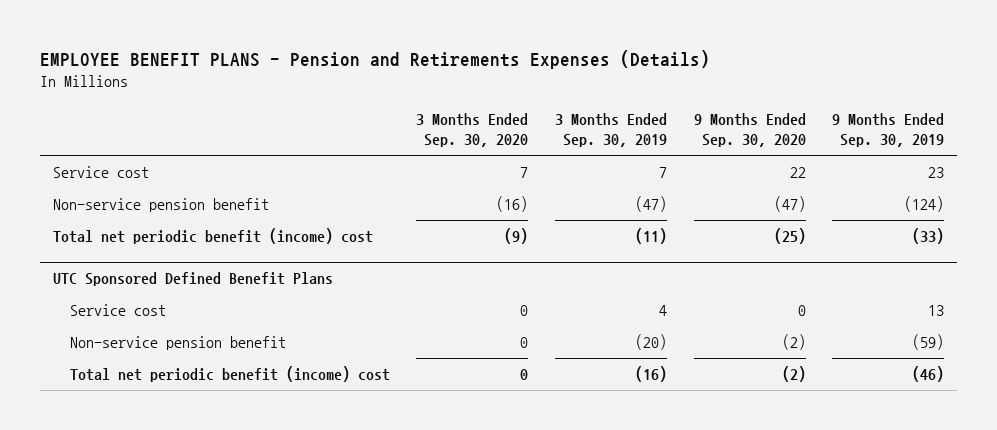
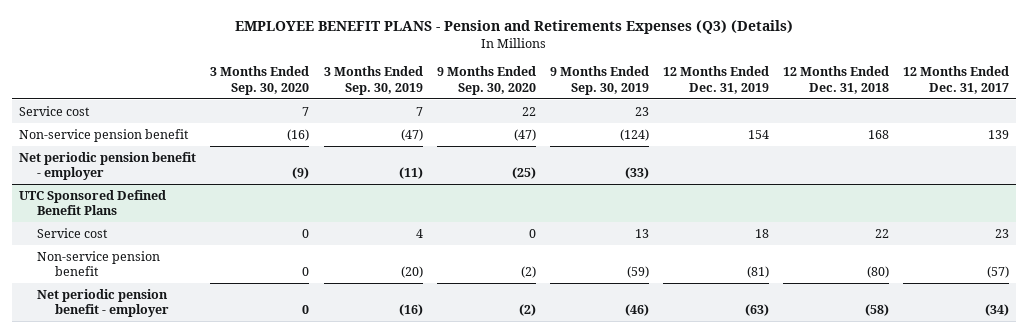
- EMPLOYEE BENEFIT PLANS - Pension and Retirements Expenses (Details)
+ EMPLOYEE BENEFIT PLANS - Pension and Retirements Expenses (Q3) (Details)
- | 3 Months Ended Sep. 30, 2020 | 3 Months Ended Sep. 30, 2019 | 9 Months Ended Sep. 30, 2020 | 9 Months Ended Sep. 30, 2019
+ | 3 Months Ended Sep. 30, 2020 | 3 Months Ended Sep. 30, 2019 | 9 Months Ended Sep. 30, 2020 | 9 Months Ended Sep. 30, 2019 | 12 Months Ended Dec. 31, 2019 | 12 Months Ended Dec. 31, 2018 | 12 Months Ended Dec. 31, 2017
- Total net periodic benefit (income) cost | (9) | (11) | (25) | (33)
+ Net periodic pension benefit - employer | (9) | (11) | (25) | (33) | | |
@ UTC Sponsored Defined Benefit Plans
- Total net periodic benefit (income) cost | 0 | (16) | (2) | (46)
+ Net periodic pension benefit - employer | 0 | (16) | (2) | (46) | (63) | (58) | (34)

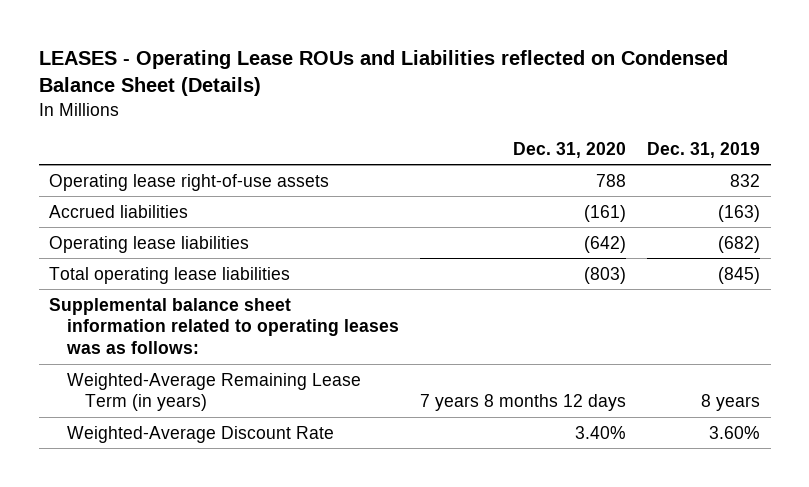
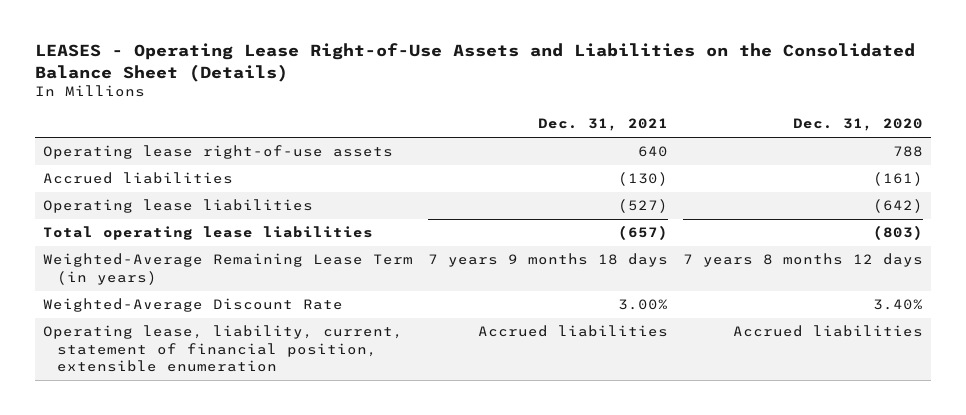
- LEASES - Operating Lease ROUs and Liabilities reflected on Condensed Balance Sheet (Details)
+ LEASES - Operating Lease Right-of-Use Assets and Liabilities on the Consolidated Balance Sheet (Details)
- | Dec. 31, 2020 | Dec. 31, 2019
+ | Dec. 31, 2021 | Dec. 31, 2020
- Supplemental balance sheet information related to operating leases was as follows:
+ Operating lease, liability, current, statement of financial position, extensible enumeration | Accrued liabilities | Accrued liabilities

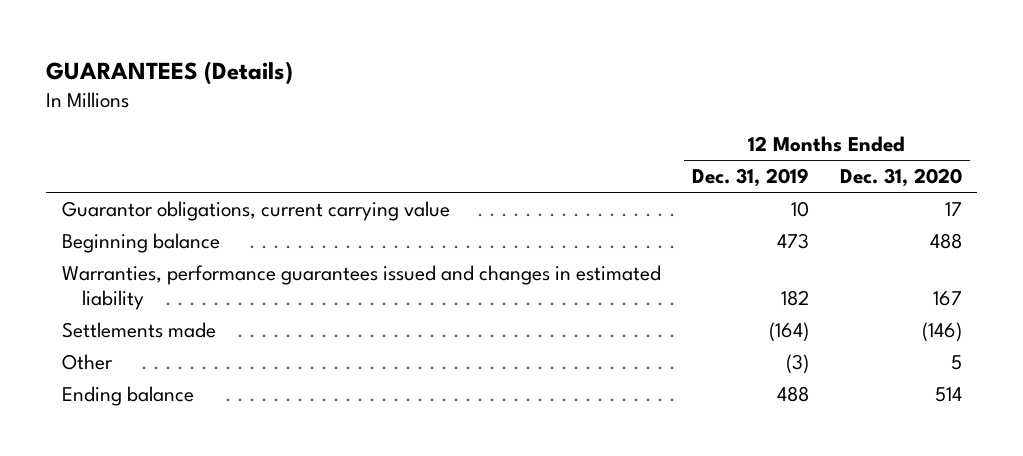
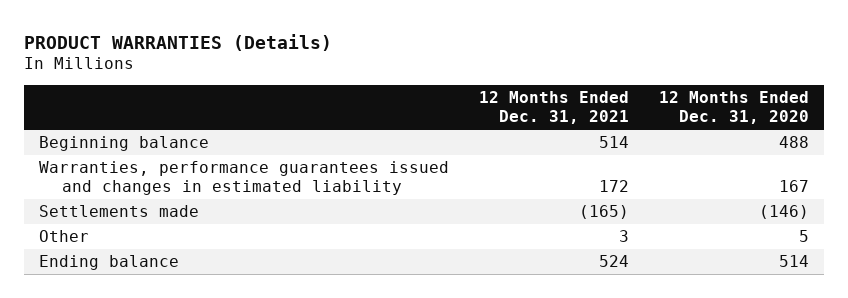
- GUARANTEES (Details)
+ PRODUCT WARRANTIES (Details)
- | 12 Months Ended Dec. 31, 2019 | 12 Months Ended Dec. 31, 2020
+ | 12 Months Ended Dec. 31, 2021 | 12 Months Ended Dec. 31, 2020
- Guarantor obligations, current carrying value | 10 | 17

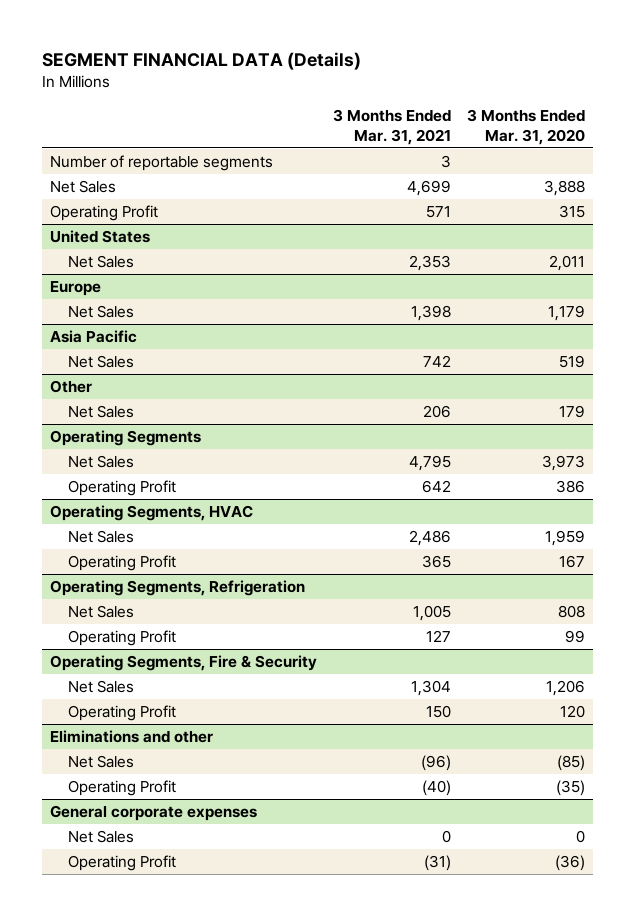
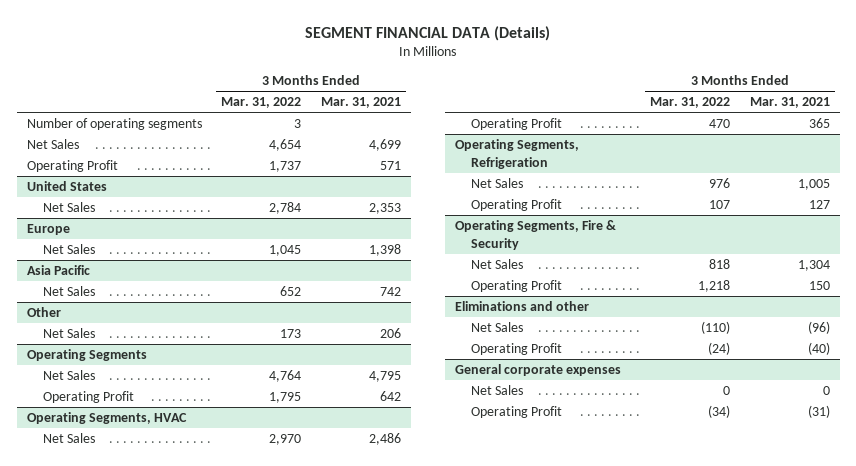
- | 3 Months Ended Mar. 31, 2021 | 3 Months Ended Mar. 31, 2020
+ | 3 Months Ended Mar. 31, 2022 | 3 Months Ended Mar. 31, 2021
- Number of reportable segments | 3 |
+ Number of operating segments | 3 |

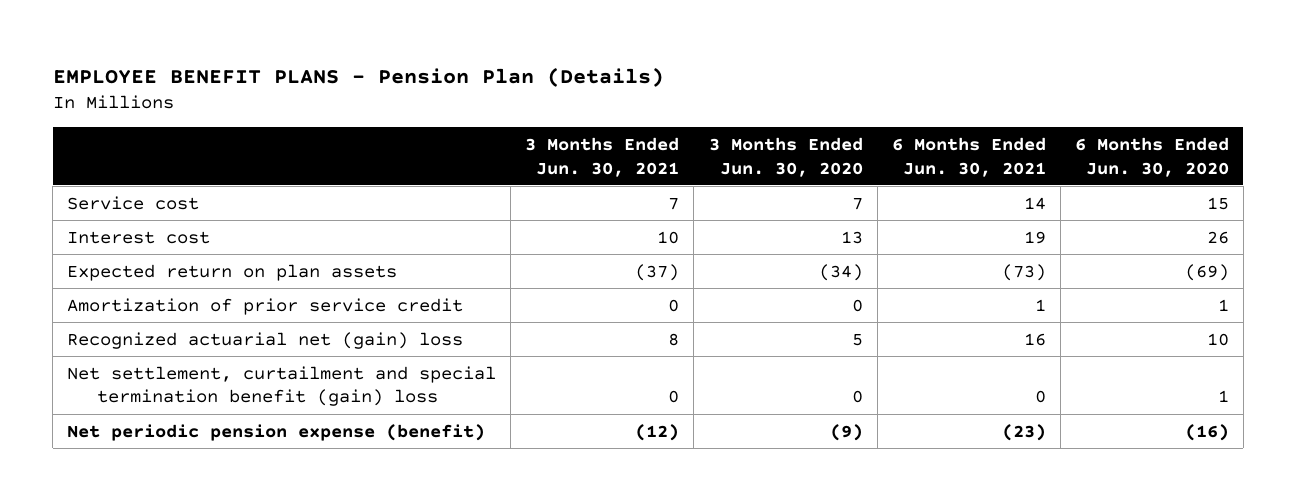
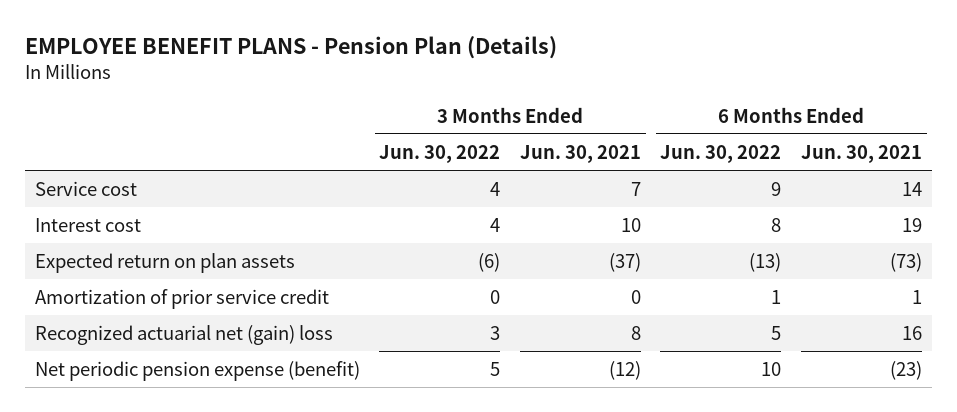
- | 3 Months Ended Jun. 30, 2021 | 3 Months Ended Jun. 30, 2020 | 6 Months Ended Jun. 30, 2021 | 6 Months Ended Jun. 30, 2020
+ | 3 Months Ended Jun. 30, 2022 | 3 Months Ended Jun. 30, 2021 | 6 Months Ended Jun. 30, 2022 | 6 Months Ended Jun. 30, 2021
- Net settlement, curtailment and special termination benefit (gain) loss | 0 | 0 | 0 | 1

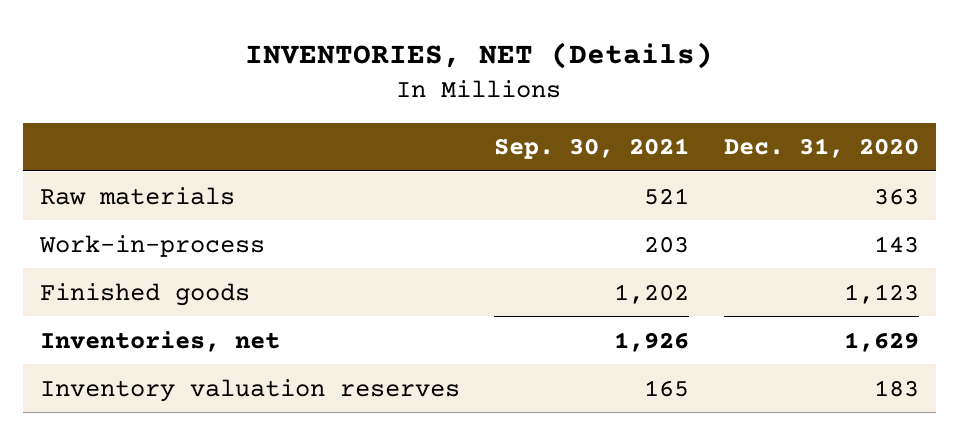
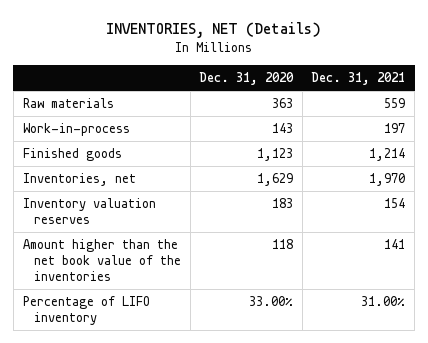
- | Sep. 30, 2021 | Dec. 31, 2020
+ | Dec. 31, 2020 | Dec. 31, 2021
+ Amount higher than the net book value of the inventories | 118 | 141
+ Percentage of LIFO inventory | 33.00% | 31.00%

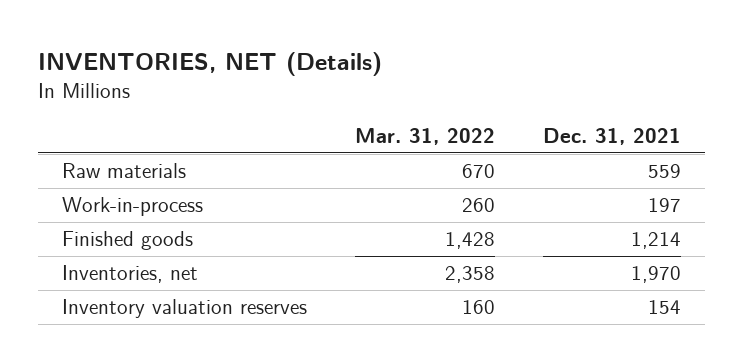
- | Dec. 31, 2020 | Dec. 31, 2021
+ | Mar. 31, 2022 | Dec. 31, 2021
- Amount higher than the net book value of the inventories | 118 | 141
- Percentage of LIFO inventory | 33.00% | 31.00%

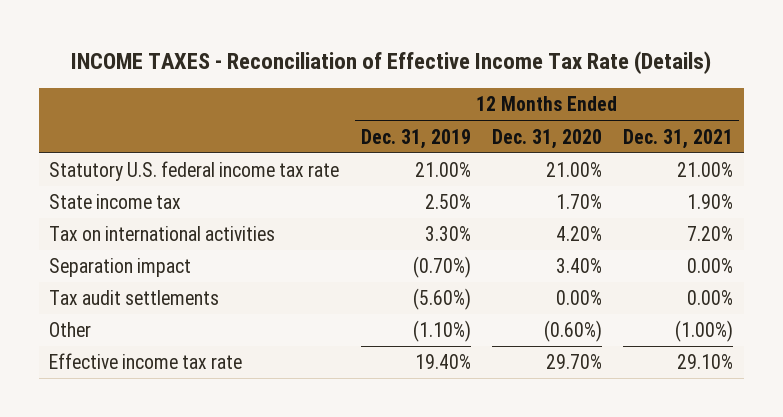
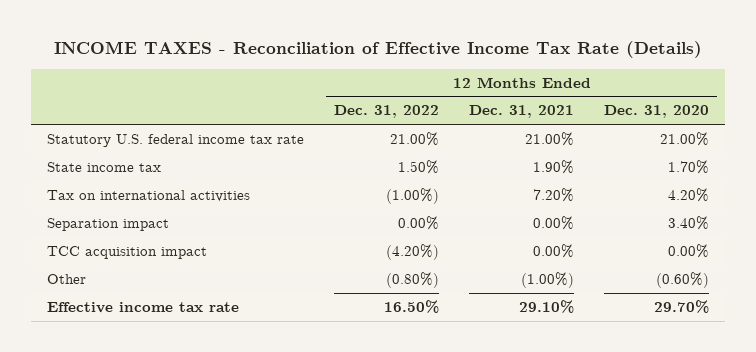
- | 12 Months Ended Dec. 31, 2019 | 12 Months Ended Dec. 31, 2020 | 12 Months Ended Dec. 31, 2021
+ | 12 Months Ended Dec. 31, 2022 | 12 Months Ended Dec. 31, 2021 | 12 Months Ended Dec. 31, 2020
- Tax audit settlements | (5.60%) | 0.00% | 0.00%
+ TCC acquisition impact | (4.20%) | 0.00% | 0.00%

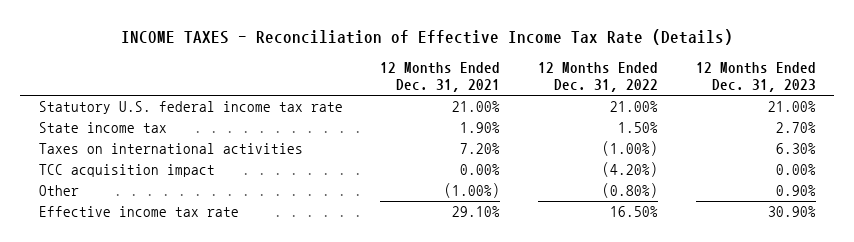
- | 12 Months Ended Dec. 31, 2022 | 12 Months Ended Dec. 31, 2021 | 12 Months Ended Dec. 31, 2020
+ | 12 Months Ended Dec. 31, 2021 | 12 Months Ended Dec. 31, 2022 | 12 Months Ended Dec. 31, 2023
- Tax on international activities | (1.00%) | 7.20% | 4.20%
- Separation impact | 0.00% | 0.00% | 3.40%
+ Taxes on international activities | 7.20% | (1.00%) | 6.30%

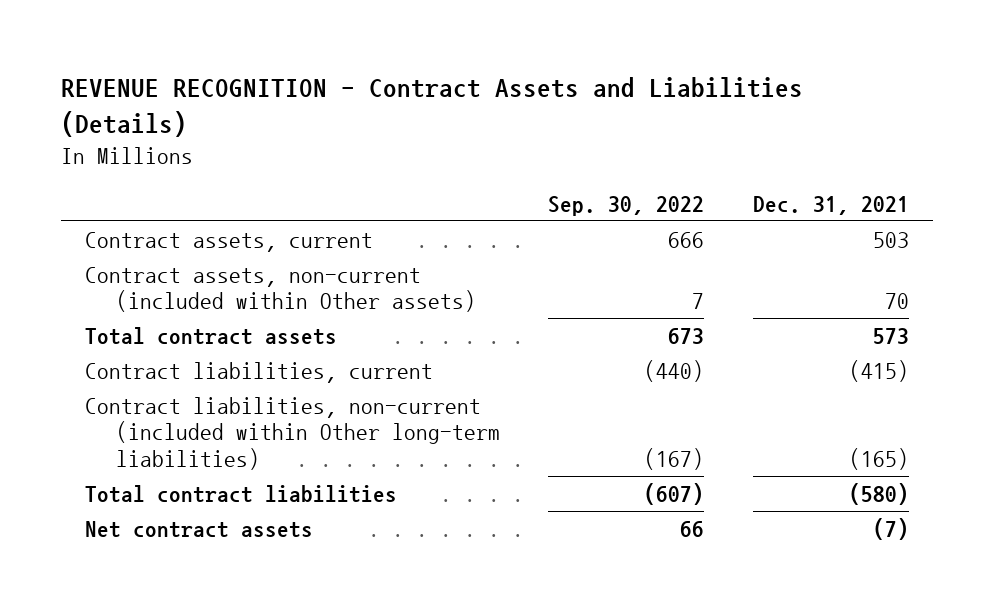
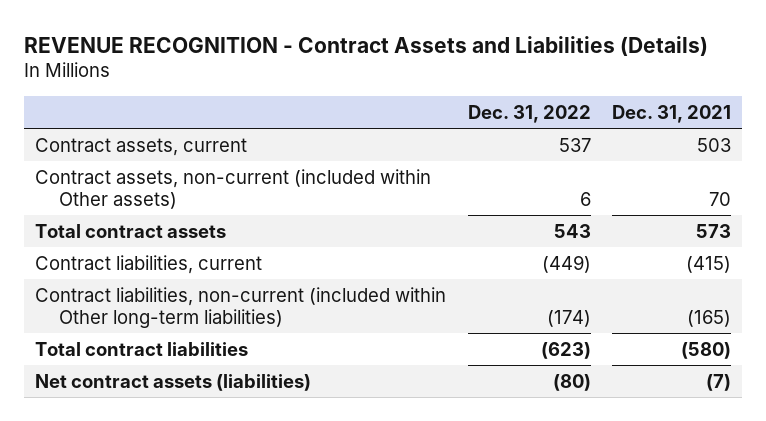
- | Sep. 30, 2022 | Dec. 31, 2021
+ | Dec. 31, 2022 | Dec. 31, 2021
- Net contract assets | 66 | (7)
+ Net contract assets (liabilities) | (80) | (7)

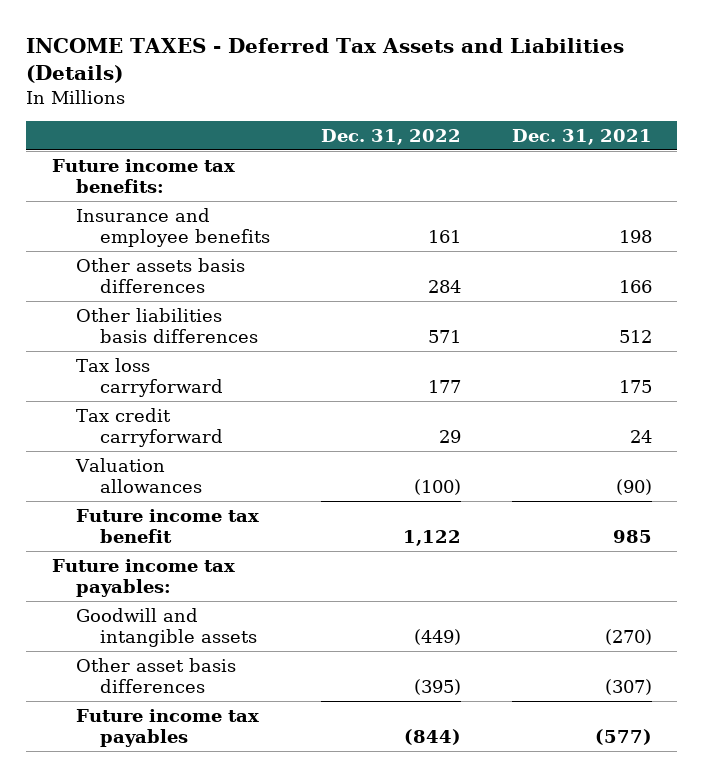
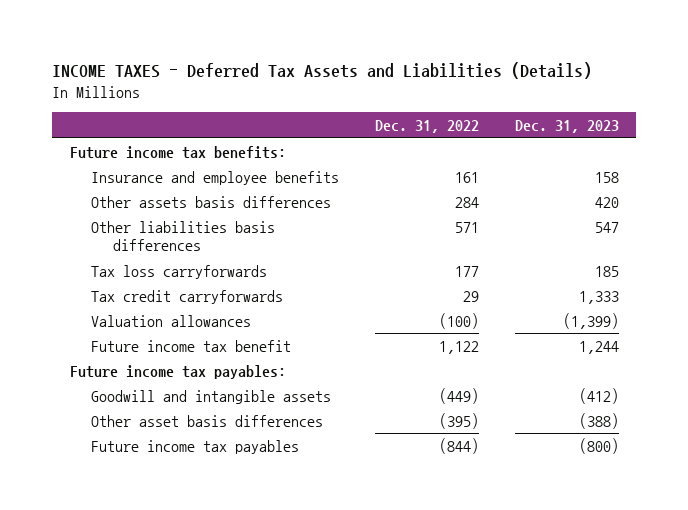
- | Dec. 31, 2022 | Dec. 31, 2021
+ | Dec. 31, 2022 | Dec. 31, 2023
- Tax loss carryforward | 177 | 175
- Tax credit carryforward | 29 | 24
+ Tax loss carryforwards | 177 | 185
+ Tax credit carryforwards | 29 | 1,333

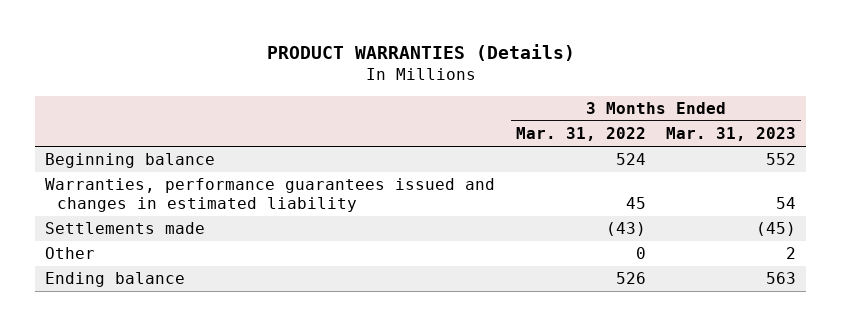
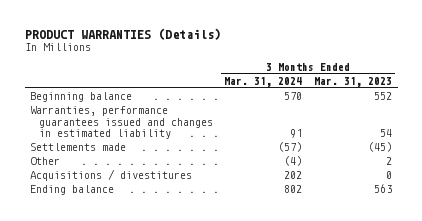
- | 3 Months Ended Mar. 31, 2022 | 3 Months Ended Mar. 31, 2023
+ | 3 Months Ended Mar. 31, 2024 | 3 Months Ended Mar. 31, 2023
+ Acquisitions / divestitures | 202 | 0

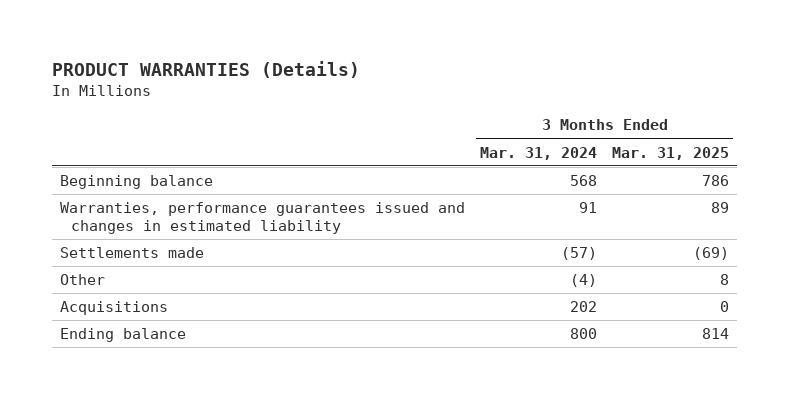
- | 3 Months Ended Mar. 31, 2024 | 3 Months Ended Mar. 31, 2023
+ | 3 Months Ended Mar. 31, 2024 | 3 Months Ended Mar. 31, 2025
- Beginning balance | 570 | 552
+ Beginning balance | 568 | 786
- Acquisitions / divestitures | 202 | 0
- Ending balance | 802 | 563
+ Acquisitions | 202 | 0
+ Ending balance | 800 | 814

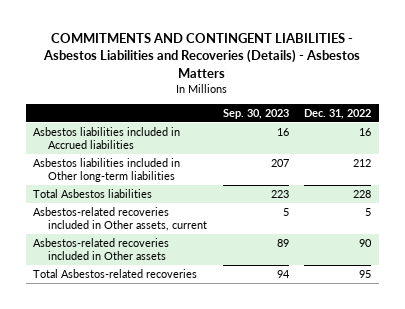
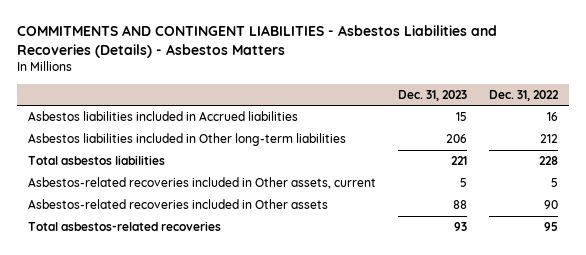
- | Sep. 30, 2023 | Dec. 31, 2022
+ | Dec. 31, 2023 | Dec. 31, 2022
- Total Asbestos liabilities | 223 | 228
+ Total asbestos liabilities | 221 | 228
- Total Asbestos-related recoveries | 94 | 95
+ Total asbestos-related recoveries | 93 | 95

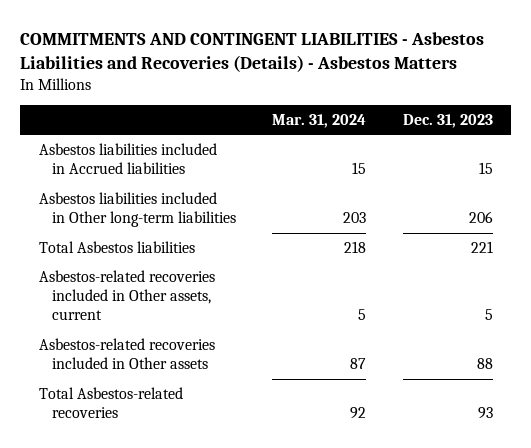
- | Dec. 31, 2023 | Dec. 31, 2022
+ | Mar. 31, 2024 | Dec. 31, 2023
- Total asbestos liabilities | 221 | 228
+ Total Asbestos liabilities | 218 | 221
- Total asbestos-related recoveries | 93 | 95
+ Total Asbestos-related recoveries | 92 | 93

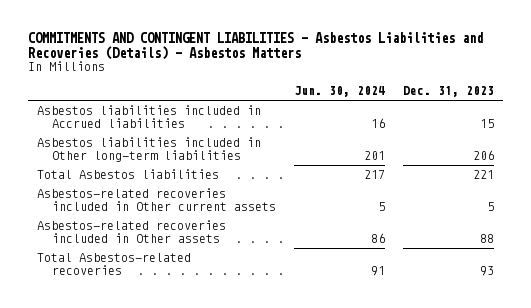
- | Mar. 31, 2024 | Dec. 31, 2023
+ | Jun. 30, 2024 | Dec. 31, 2023
- Asbestos-related recoveries included in Other assets, current | 5 | 5
+ Asbestos-related recoveries included in Other current assets | 5 | 5

